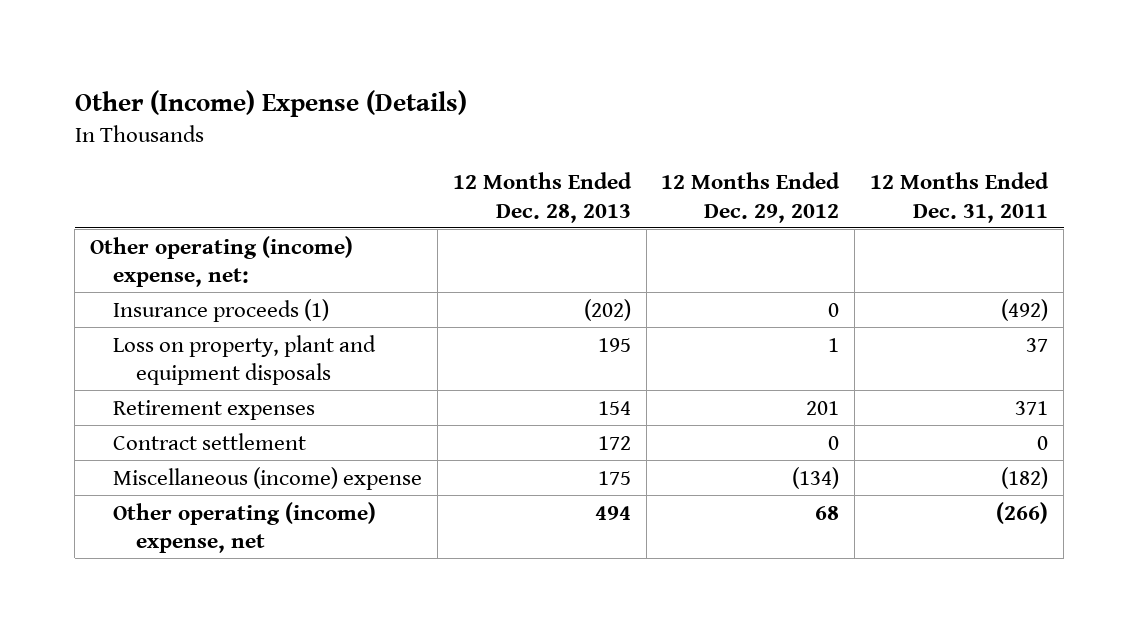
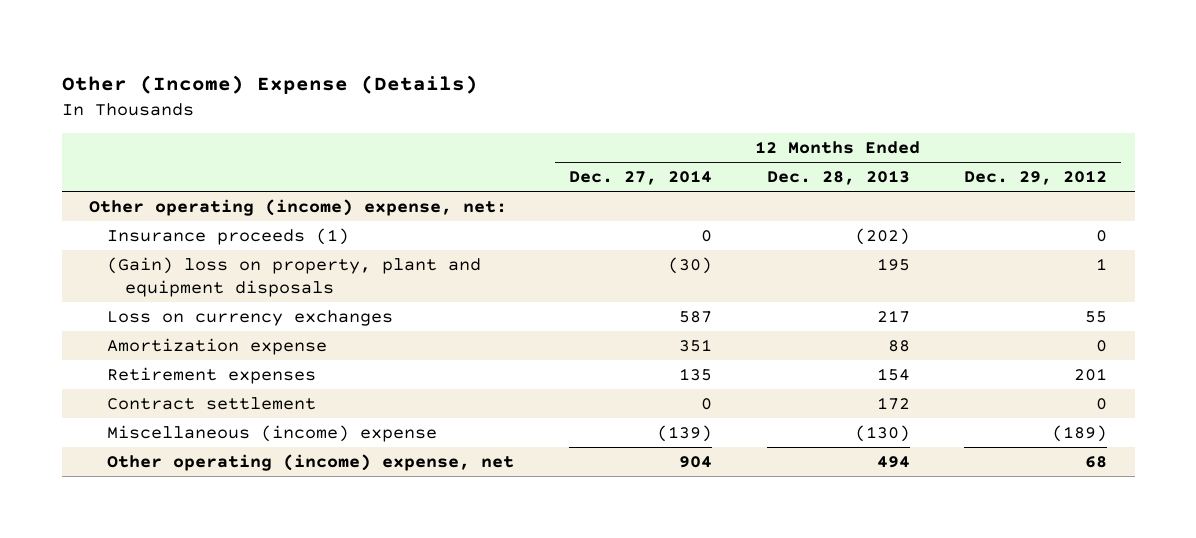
- | 12 Months Ended Dec. 28, 2013 | 12 Months Ended Dec. 29, 2012 | 12 Months Ended Dec. 31, 2011
+ | 12 Months Ended Dec. 27, 2014 | 12 Months Ended Dec. 28, 2013 | 12 Months Ended Dec. 29, 2012
- Loss on property, plant and equipment disposals | 195 | 1 | 37
+ (Gain) loss on property, plant and equipment disposals | (30) | 195 | 1
+ Loss on currency exchanges | 587 | 217 | 55
+ Amortization expense | 351 | 88 | 0
- Miscellaneous (income) expense | 175 | (134) | (182)
+ Miscellaneous (income) expense | (139) | (130) | (189)

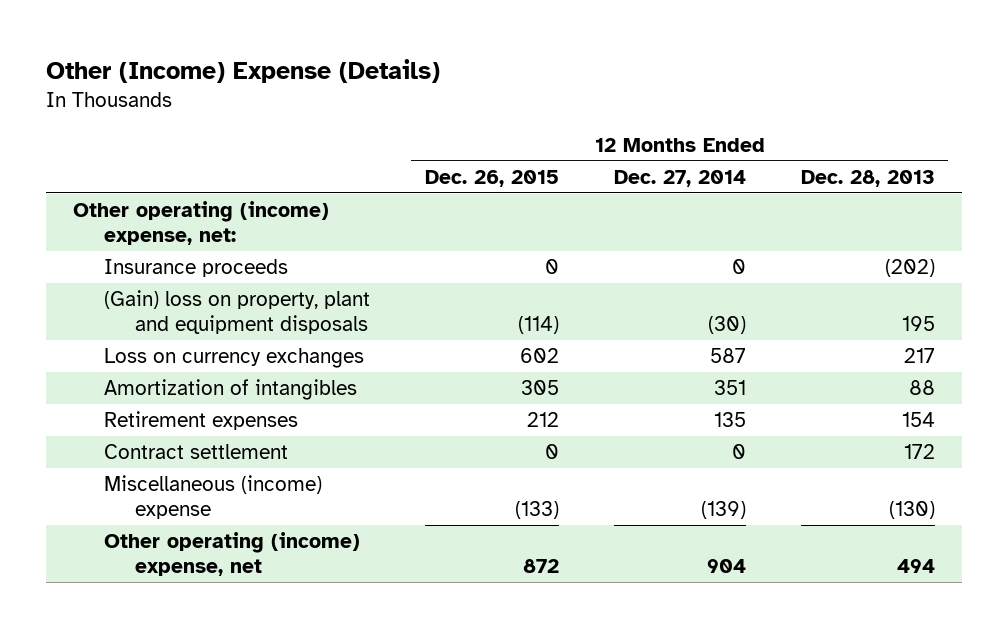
- | 12 Months Ended Dec. 27, 2014 | 12 Months Ended Dec. 28, 2013 | 12 Months Ended Dec. 29, 2012
+ | 12 Months Ended Dec. 26, 2015 | 12 Months Ended Dec. 27, 2014 | 12 Months Ended Dec. 28, 2013
- Insurance proceeds (1) | 0 | (202) | 0
+ Insurance proceeds | 0 | 0 | (202)
- Amortization expense | 351 | 88 | 0
+ Amortization of intangibles | 305 | 351 | 88

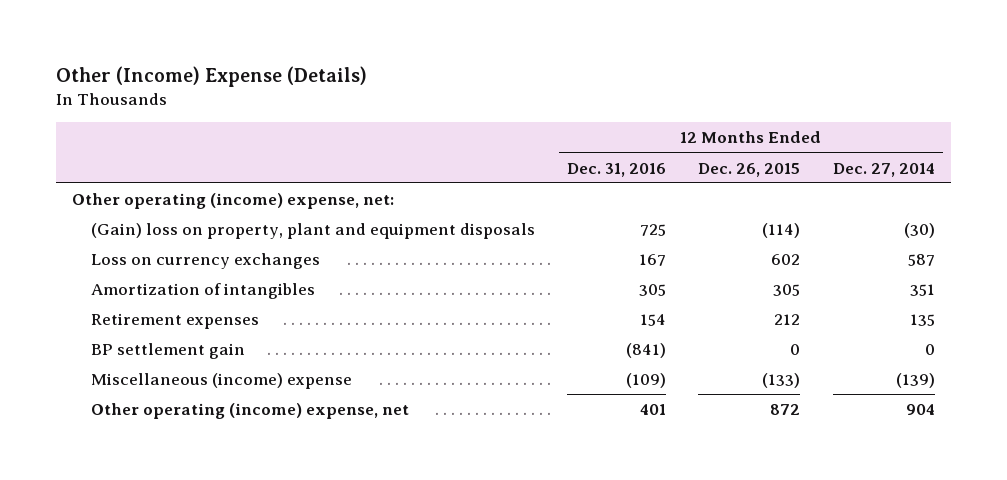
- | 12 Months Ended Dec. 26, 2015 | 12 Months Ended Dec. 27, 2014 | 12 Months Ended Dec. 28, 2013
+ | 12 Months Ended Dec. 31, 2016 | 12 Months Ended Dec. 26, 2015 | 12 Months Ended Dec. 27, 2014
- Insurance proceeds | 0 | 0 | (202)
- Contract settlement | 0 | 0 | 172
+ BP settlement gain | (841) | 0 | 0

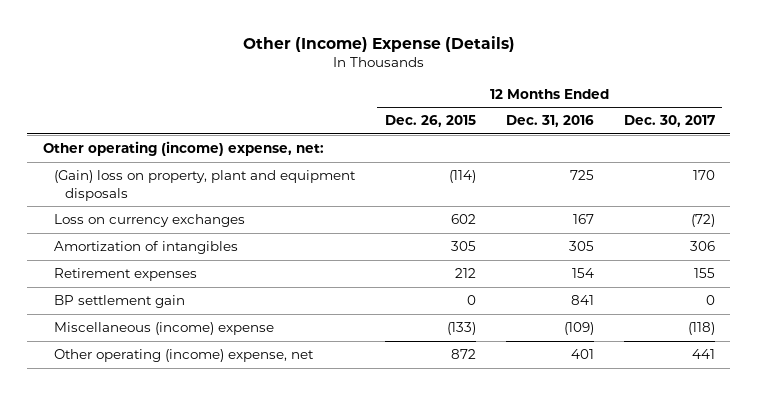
- | 12 Months Ended Dec. 31, 2016 | 12 Months Ended Dec. 26, 2015 | 12 Months Ended Dec. 27, 2014
+ | 12 Months Ended Dec. 26, 2015 | 12 Months Ended Dec. 31, 2016 | 12 Months Ended Dec. 30, 2017
- BP settlement gain | (841) | 0 | 0
+ BP settlement gain | 0 | 841 | 0

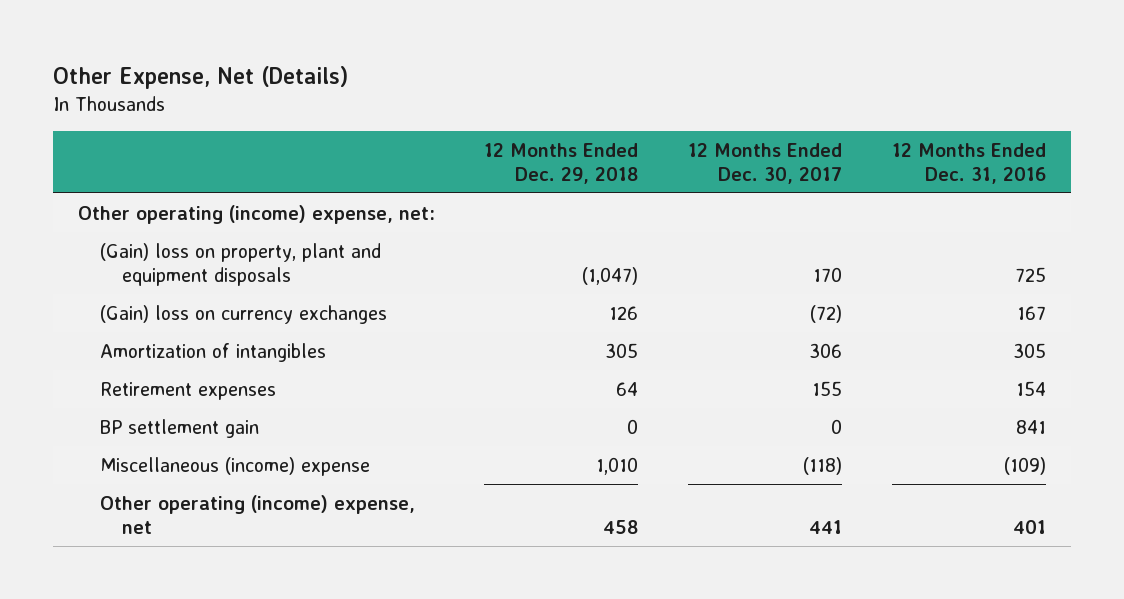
- Other (Income) Expense (Details)
+ Other Expense, Net (Details)
- | 12 Months Ended Dec. 26, 2015 | 12 Months Ended Dec. 31, 2016 | 12 Months Ended Dec. 30, 2017
+ | 12 Months Ended Dec. 29, 2018 | 12 Months Ended Dec. 30, 2017 | 12 Months Ended Dec. 31, 2016
- Loss on currency exchanges | 602 | 167 | (72)
+ (Gain) loss on currency exchanges | 126 | (72) | 167

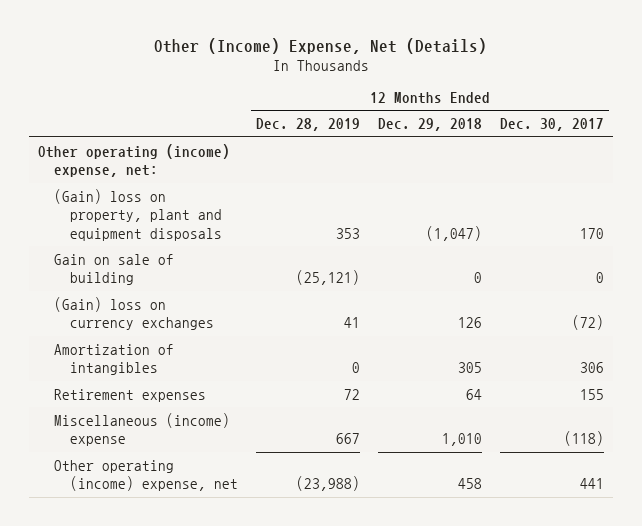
- Other Expense, Net (Details)
+ Other (Income) Expense, Net (Details)
- | 12 Months Ended Dec. 29, 2018 | 12 Months Ended Dec. 30, 2017 | 12 Months Ended Dec. 31, 2016
+ | 12 Months Ended Dec. 28, 2019 | 12 Months Ended Dec. 29, 2018 | 12 Months Ended Dec. 30, 2017
+ Gain on sale of building | (25,121) | 0 | 0
- BP settlement gain | 0 | 0 | 841

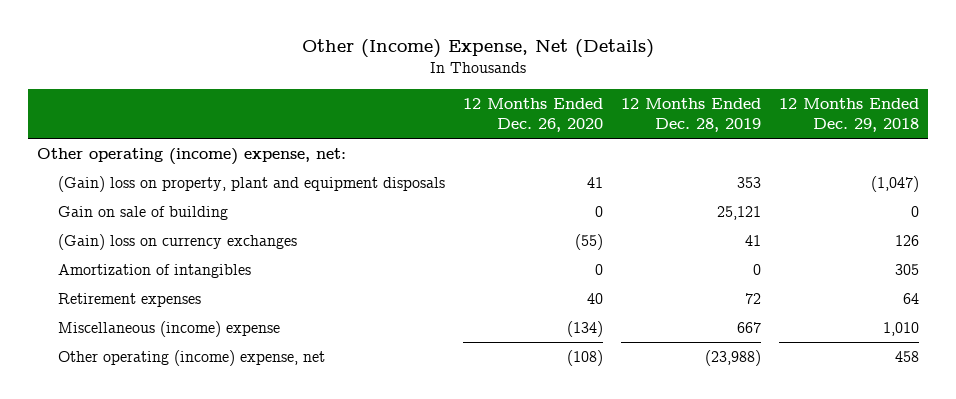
- | 12 Months Ended Dec. 28, 2019 | 12 Months Ended Dec. 29, 2018 | 12 Months Ended Dec. 30, 2017
+ | 12 Months Ended Dec. 26, 2020 | 12 Months Ended Dec. 28, 2019 | 12 Months Ended Dec. 29, 2018
- Gain on sale of building | (25,121) | 0 | 0
+ Gain on sale of building | 0 | 25,121 | 0

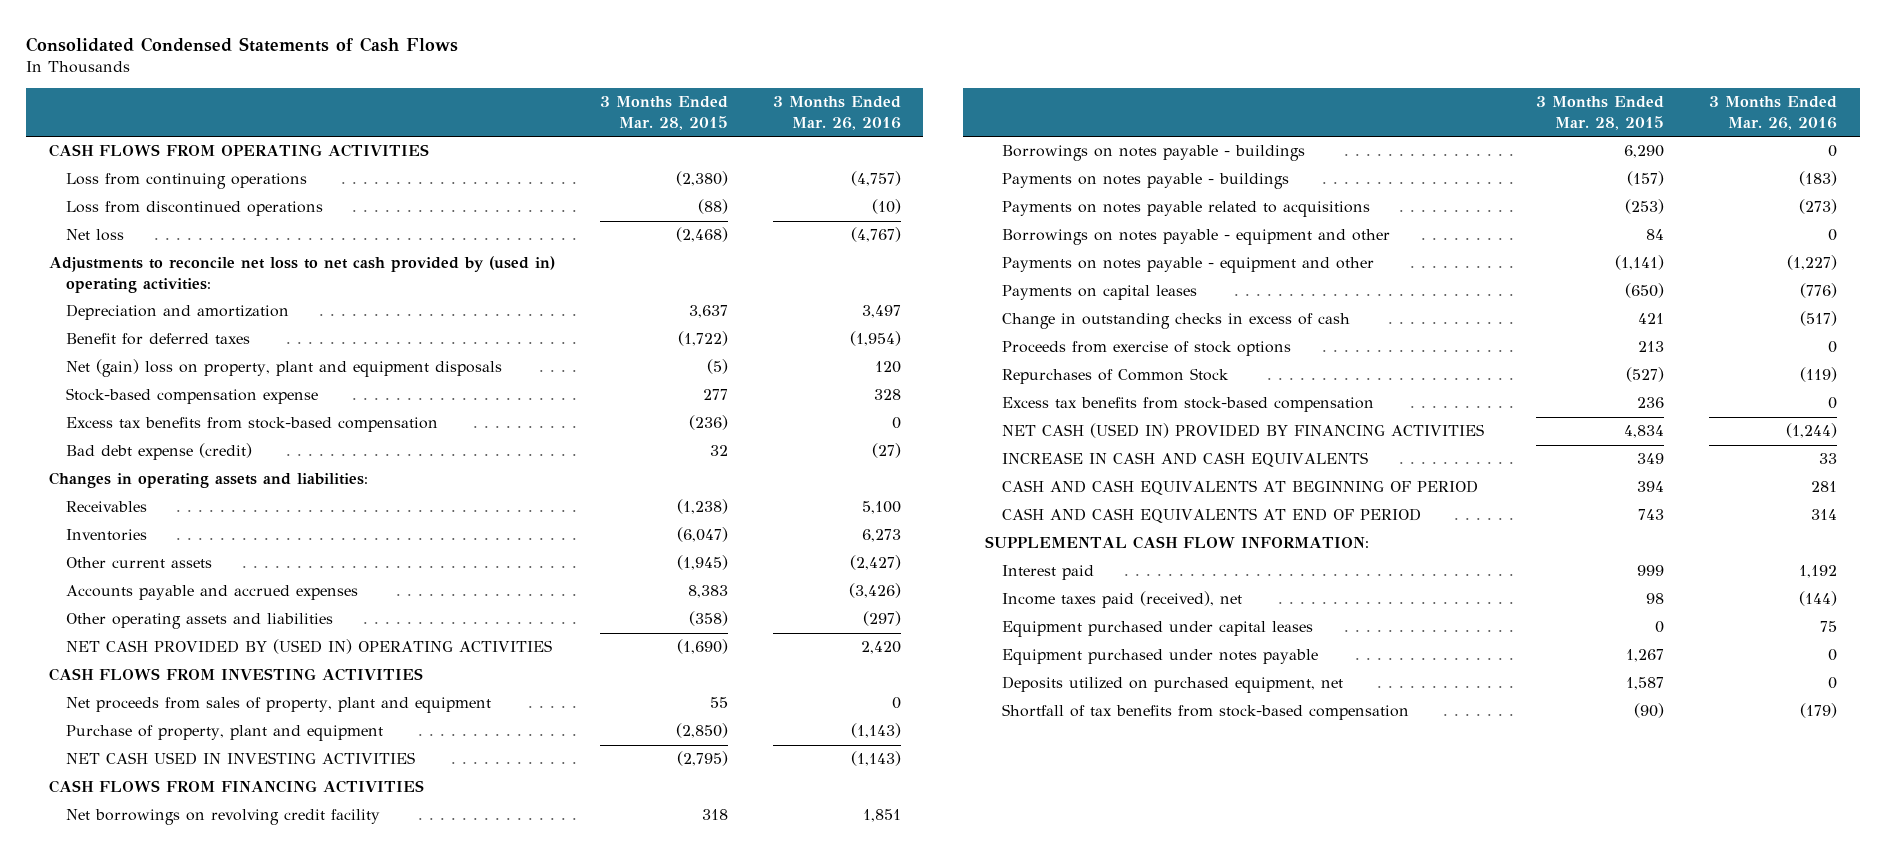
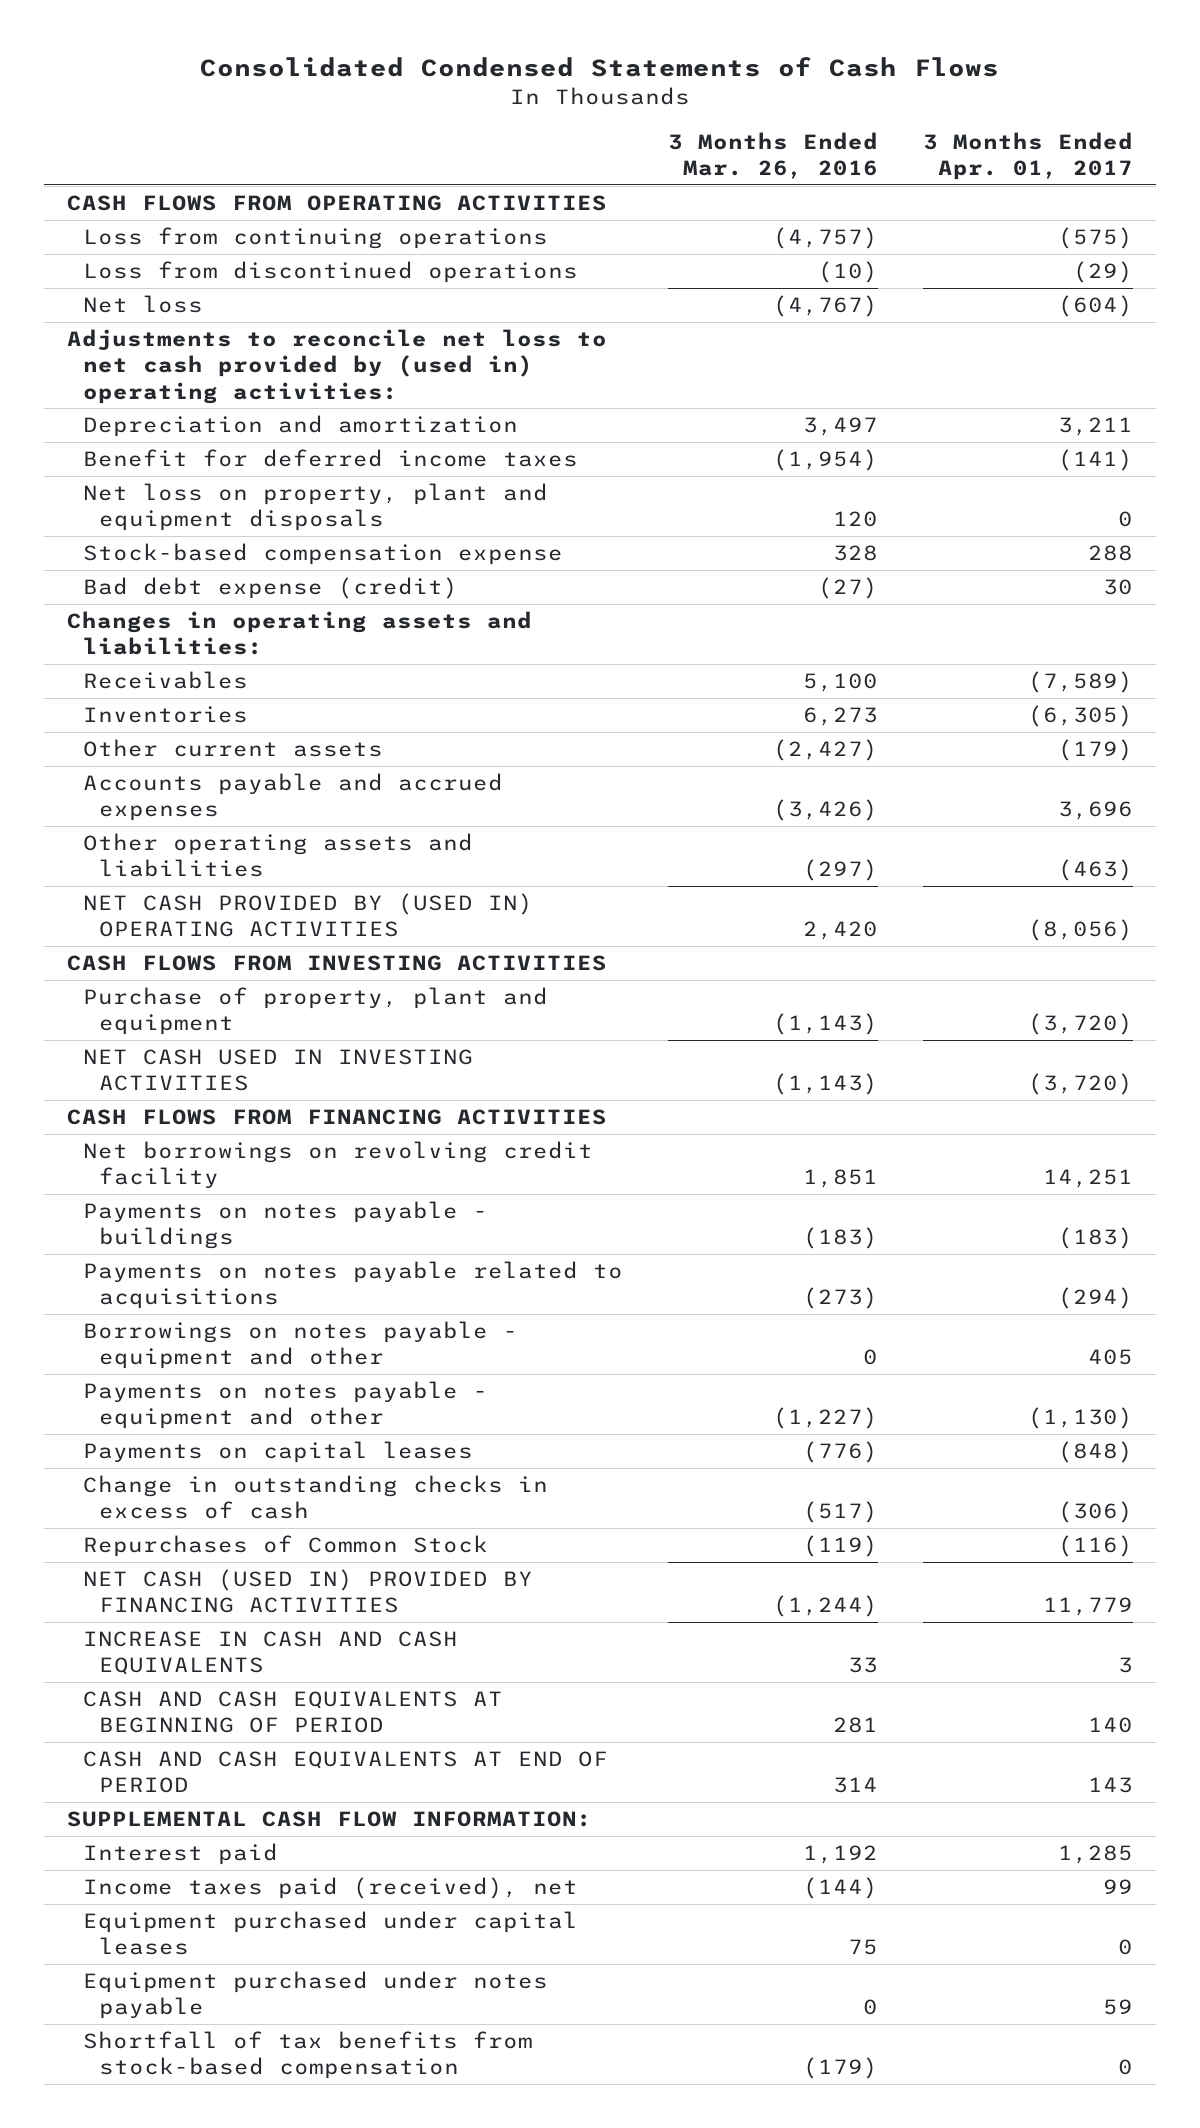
- | 3 Months Ended Mar. 28, 2015 | 3 Months Ended Mar. 26, 2016
+ | 3 Months Ended Mar. 26, 2016 | 3 Months Ended Apr. 01, 2017
- Benefit for deferred taxes | (1,722) | (1,954)
- Net (gain) loss on property, plant and equipment disposals | (5) | 120
+ Benefit for deferred income taxes | (1,954) | (141)
+ Net loss on property, plant and equipment disposals | 120 | 0
- Excess tax benefits from stock-based compensation | (236) | 0
- Net proceeds from sales of property, plant and equipment | 55 | 0
- Borrowings on notes payable - buildings | 6,290 | 0
- Proceeds from exercise of stock options | 213 | 0
- Excess tax benefits from stock-based compensation | 236 | 0
- Deposits utilized on purchased equipment, net | 1,587 | 0

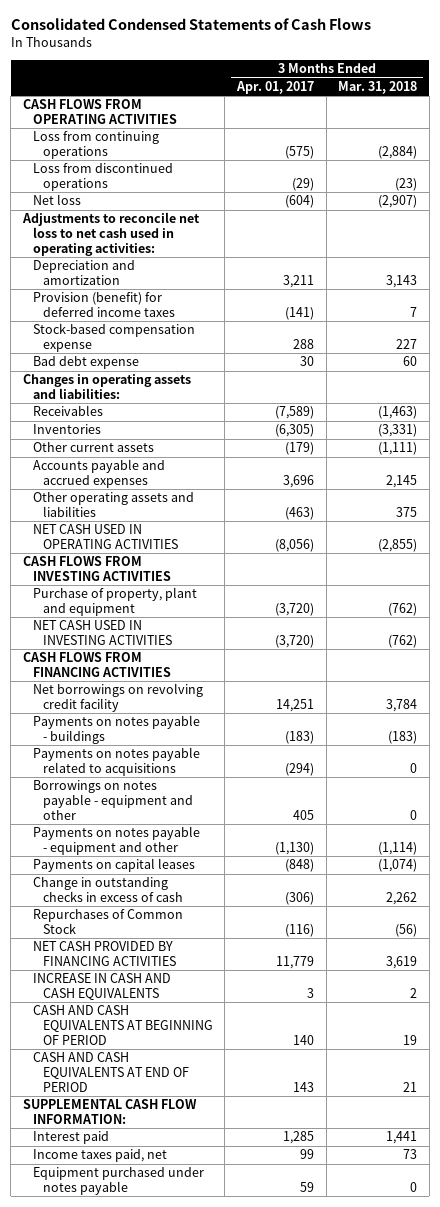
- | 3 Months Ended Mar. 26, 2016 | 3 Months Ended Apr. 01, 2017
+ | 3 Months Ended Apr. 01, 2017 | 3 Months Ended Mar. 31, 2018
- Adjustments to reconcile net loss to net cash provided by (used in) operating activities:
+ Adjustments to reconcile net loss to net cash used in operating activities:
- Benefit for deferred income taxes | (1,954) | (141)
- Net loss on property, plant and equipment disposals | 120 | 0
+ Provision (benefit) for deferred income taxes | (141) | 7
- Bad debt expense (credit) | (27) | 30
+ Bad debt expense | 30 | 60
- NET CASH PROVIDED BY (USED IN) OPERATING ACTIVITIES | 2,420 | (8,056)
+ NET CASH USED IN OPERATING ACTIVITIES | (8,056) | (2,855)
- NET CASH (USED IN) PROVIDED BY FINANCING ACTIVITIES | (1,244) | 11,779
+ NET CASH PROVIDED BY FINANCING ACTIVITIES | 11,779 | 3,619
- Income taxes paid (received), net | (144) | 99
- Equipment purchased under capital leases | 75 | 0
+ Income taxes paid, net | 99 | 73
- Shortfall of tax benefits from stock-based compensation | (179) | 0

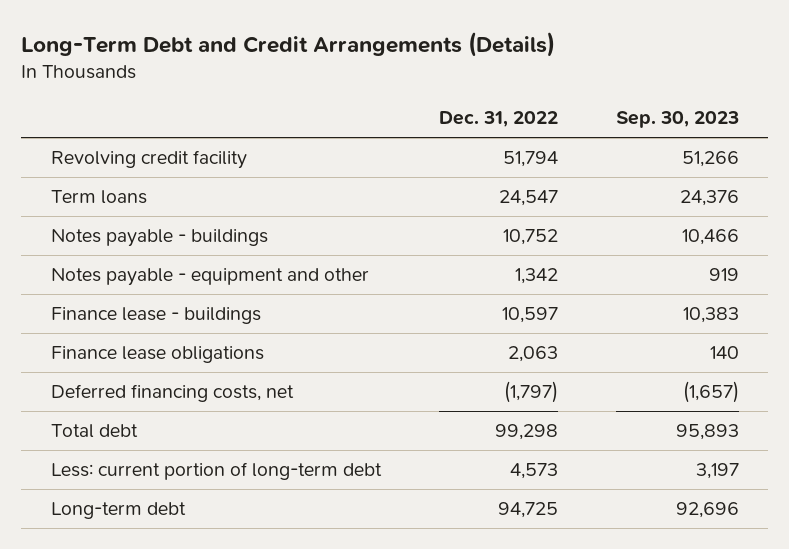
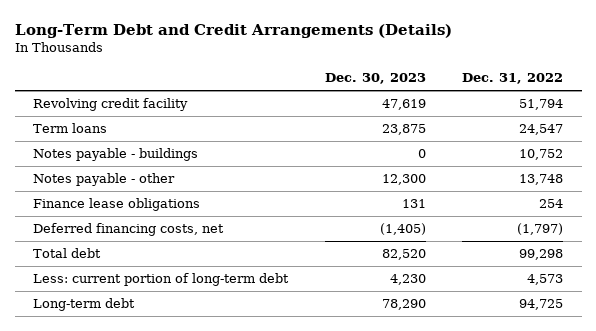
- | Dec. 31, 2022 | Sep. 30, 2023
+ | Dec. 30, 2023 | Dec. 31, 2022
- Notes payable - equipment and other | 1,342 | 919
- Finance lease - buildings | 10,597 | 10,383
- Finance lease obligations | 2,063 | 140
+ Notes payable - other | 12,300 | 13,748
+ Finance lease obligations | 131 | 254

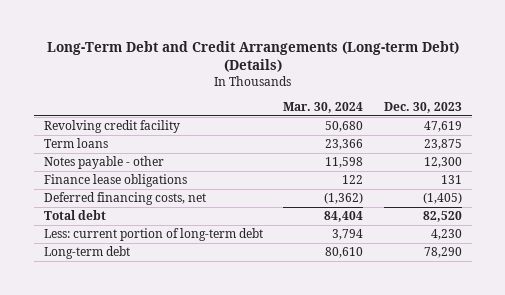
- Long-Term Debt and Credit Arrangements (Details)
+ Long-Term Debt and Credit Arrangements (Long-term Debt) (Details)
- | Dec. 30, 2023 | Dec. 31, 2022
+ | Mar. 30, 2024 | Dec. 30, 2023
- Notes payable - buildings | 0 | 10,752

